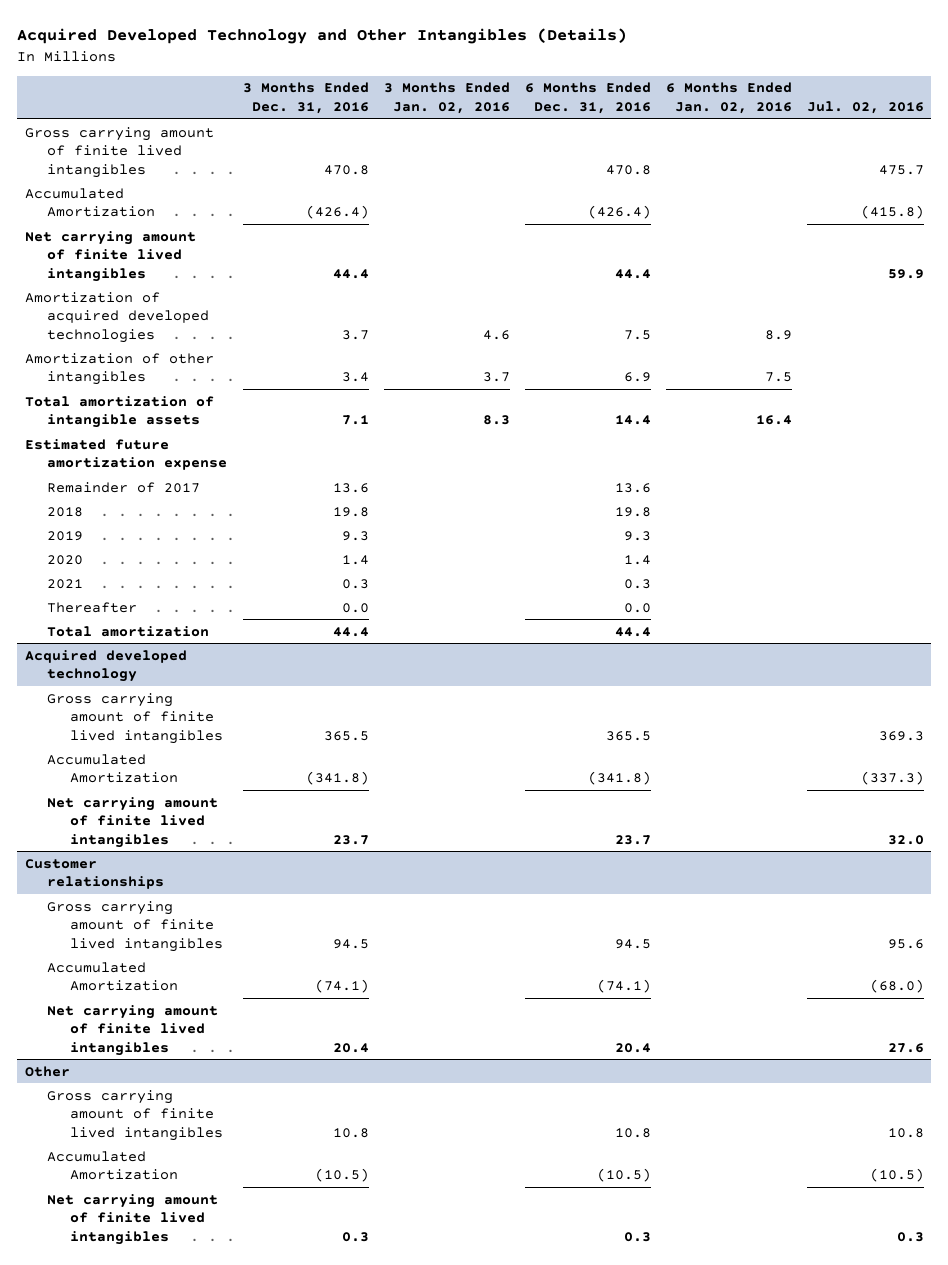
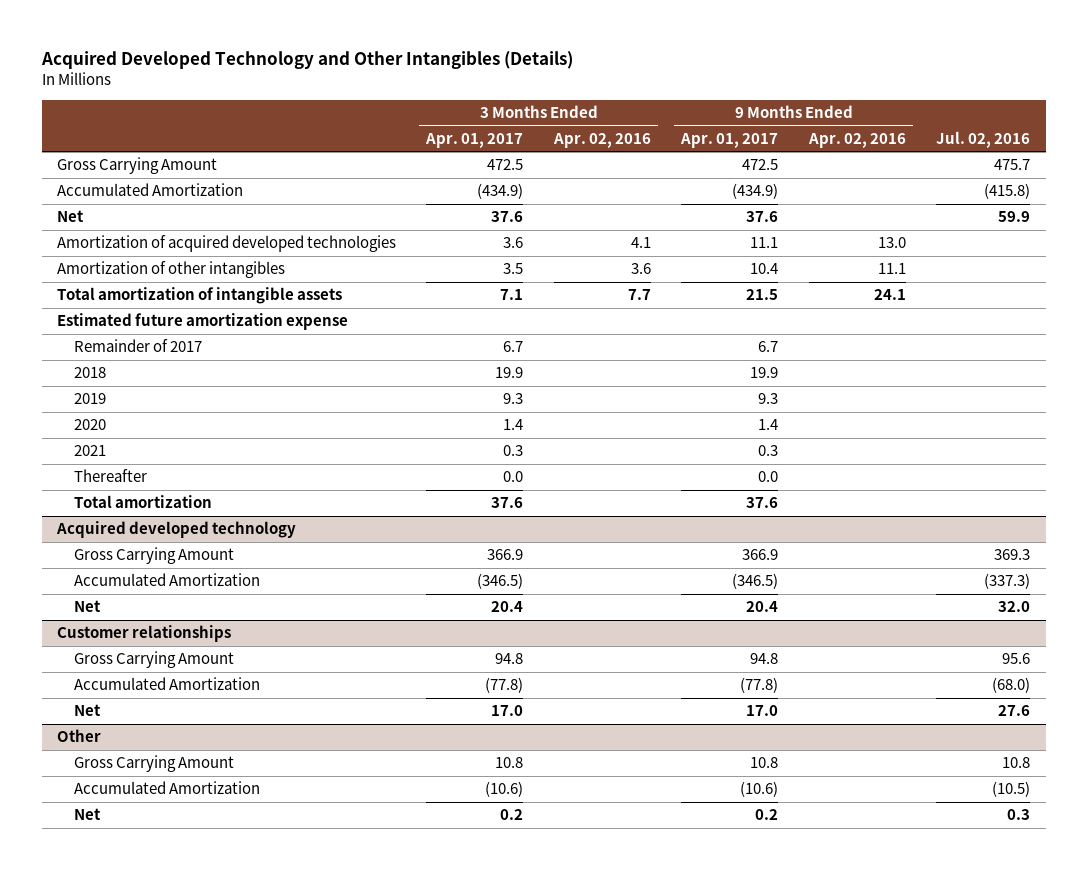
- | 3 Months Ended Dec. 31, 2016 | 3 Months Ended Jan. 02, 2016 | 6 Months Ended Dec. 31, 2016 | 6 Months Ended Jan. 02, 2016 | Jul. 02, 2016
+ | 3 Months Ended Apr. 01, 2017 | 3 Months Ended Apr. 02, 2016 | 9 Months Ended Apr. 01, 2017 | 9 Months Ended Apr. 02, 2016 | Jul. 02, 2016
- Gross carrying amount of finite lived intangibles | 470.8 | | 470.8 | | 475.7
+ Gross Carrying Amount | 472.5 | | 472.5 | | 475.7
- Net carrying amount of finite lived intangibles | 44.4 | | 44.4 | | 59.9
+ Net | 37.6 | | 37.6 | | 59.9
@ Acquired developed technology
- Gross carrying amount of finite lived intangibles | 365.5 | | 365.5 | | 369.3
+ Gross Carrying Amount | 366.9 | | 366.9 | | 369.3
- Net carrying amount of finite lived intangibles | 23.7 | | 23.7 | | 32.0
+ Net | 20.4 | | 20.4 | | 32.0
@ Customer relationships
- Gross carrying amount of finite lived intangibles | 94.5 | | 94.5 | | 95.6
+ Gross Carrying Amount | 94.8 | | 94.8 | | 95.6
- Net carrying amount of finite lived intangibles | 20.4 | | 20.4 | | 27.6
+ Net | 17.0 | | 17.0 | | 27.6
@ Other
- Gross carrying amount of finite lived intangibles | 10.8 | | 10.8 | | 10.8
+ Gross Carrying Amount | 10.8 | | 10.8 | | 10.8
- Net carrying amount of finite lived intangibles | 0.3 | | 0.3 | | 0.3
+ Net | 0.2 | | 0.2 | | 0.3

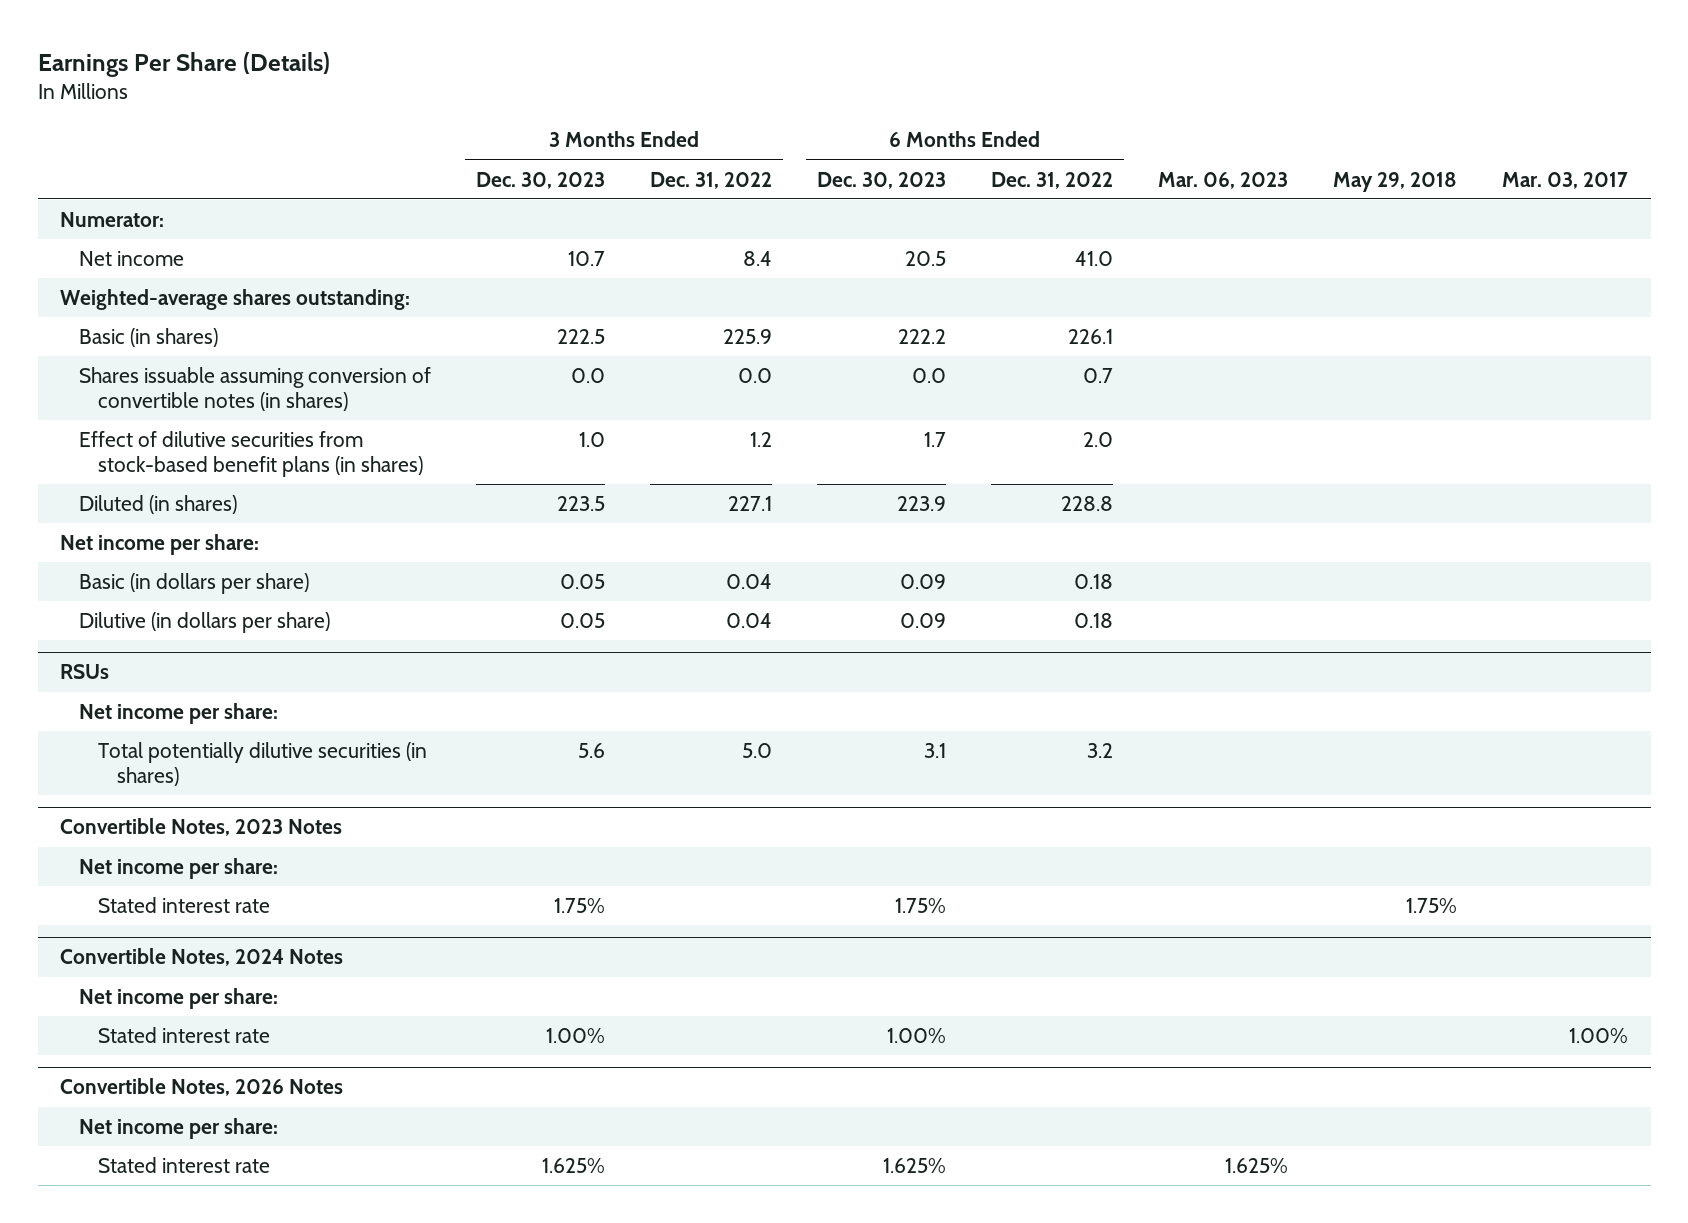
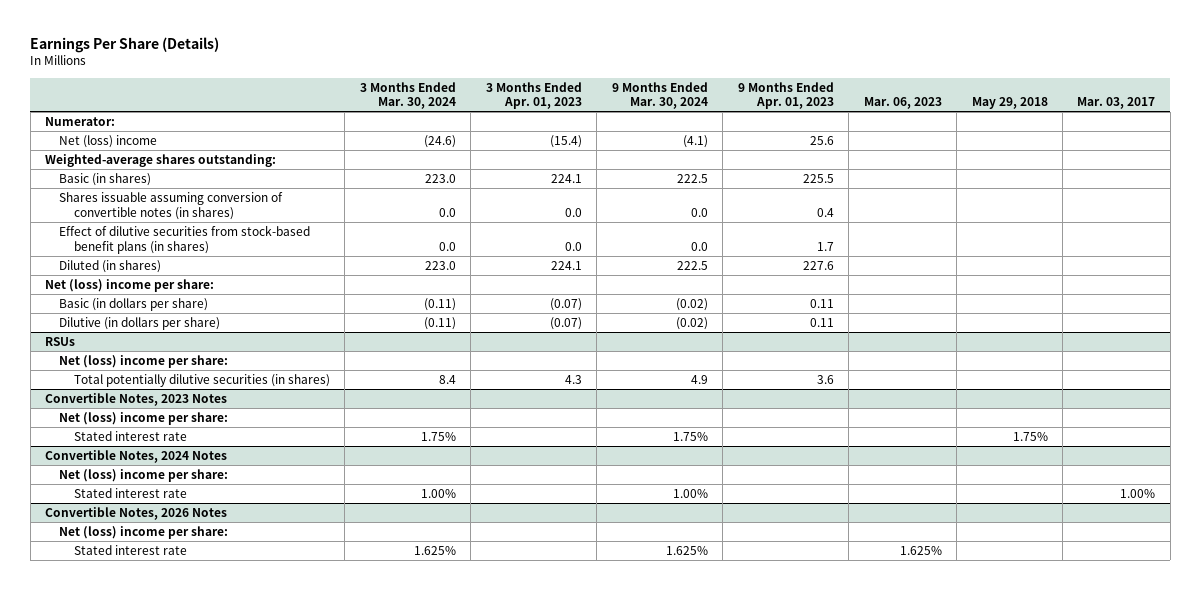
- | 3 Months Ended Dec. 30, 2023 | 3 Months Ended Dec. 31, 2022 | 6 Months Ended Dec. 30, 2023 | 6 Months Ended Dec. 31, 2022 | Mar. 06, 2023 | May 29, 2018 | Mar. 03, 2017
+ | 3 Months Ended Mar. 30, 2024 | 3 Months Ended Apr. 01, 2023 | 9 Months Ended Mar. 30, 2024 | 9 Months Ended Apr. 01, 2023 | Mar. 06, 2023 | May 29, 2018 | Mar. 03, 2017
- Net income | 10.7 | 8.4 | 20.5 | 41.0 | | |
+ Net (loss) income | (24.6) | (15.4) | (4.1) | 25.6 | | |
- Net income per share:
+ Net (loss) income per share:
@ RSUs
- Net income per share:
+ Net (loss) income per share:
@ Convertible Notes, 2023 Notes
- Net income per share:
+ Net (loss) income per share:
@ Convertible Notes, 2024 Notes
- Net income per share:
+ Net (loss) income per share:
@ Convertible Notes, 2026 Notes
- Net income per share:
+ Net (loss) income per share:

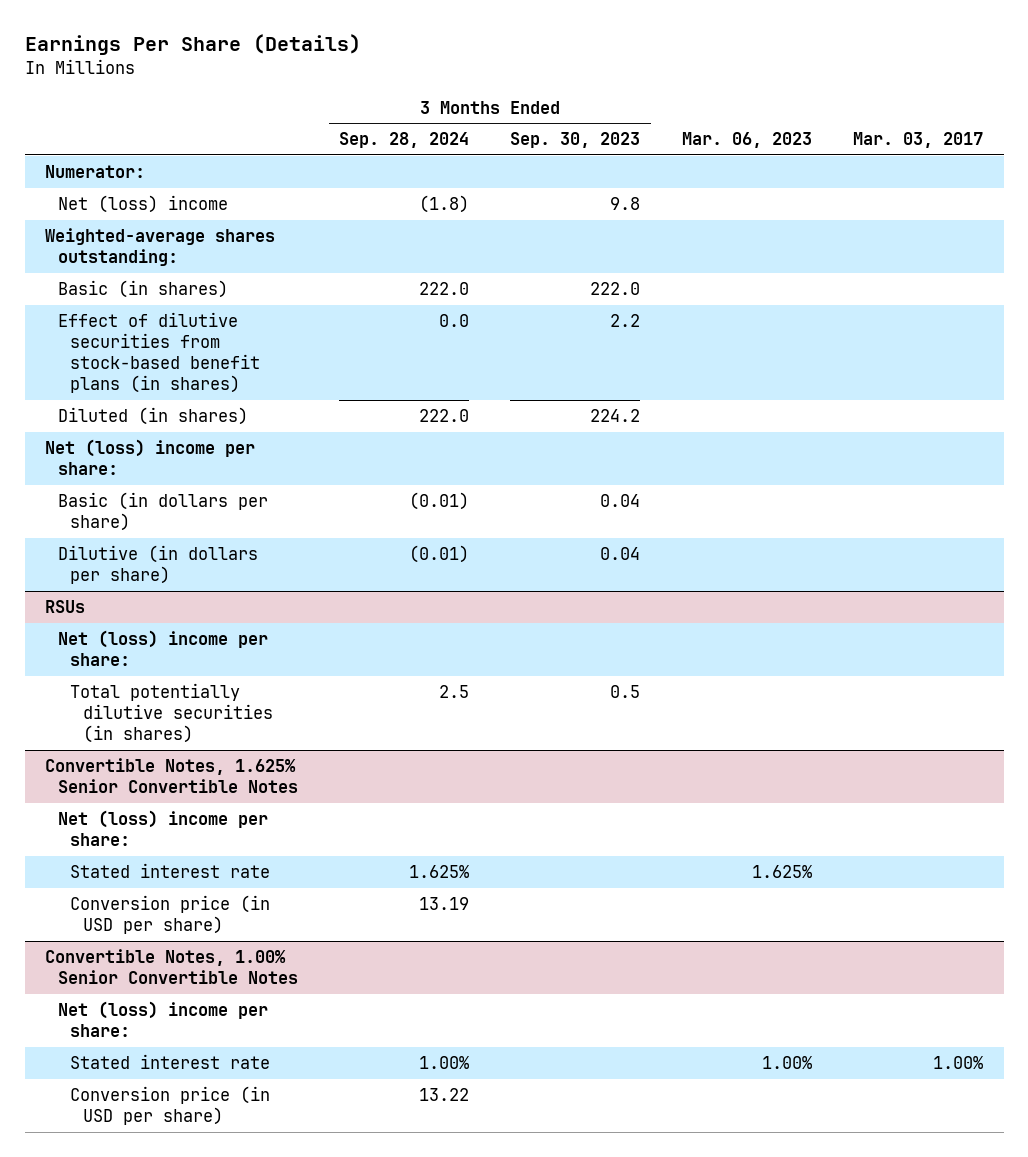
- | 3 Months Ended Mar. 30, 2024 | 3 Months Ended Apr. 01, 2023 | 9 Months Ended Mar. 30, 2024 | 9 Months Ended Apr. 01, 2023 | Mar. 06, 2023 | May 29, 2018 | Mar. 03, 2017
+ | 3 Months Ended Sep. 28, 2024 | 3 Months Ended Sep. 30, 2023 | Mar. 06, 2023 | Mar. 03, 2017
- Shares issuable assuming conversion of convertible notes (in shares) | 0.0 | 0.0 | 0.0 | 0.4 | | |
- Convertible Notes, 2023 Notes
- Net (loss) income per share:
- Stated interest rate | 1.75% | | 1.75% | | | 1.75% |
- Convertible Notes, 2024 Notes
- Net (loss) income per share:
- Stated interest rate | 1.00% | | 1.00% | | | | 1.00%
- Convertible Notes, 2026 Notes
+ Convertible Notes, 1.625% Senior Convertible Notes
+ Conversion price (in USD per share) | 13.19 | | |
+ Convertible Notes, 1.00% Senior Convertible Notes
+ Net (loss) income per share:
+ Stated interest rate | 1.00% | | 1.00% | 1.00%
+ Conversion price (in USD per share) | 13.22 | | |

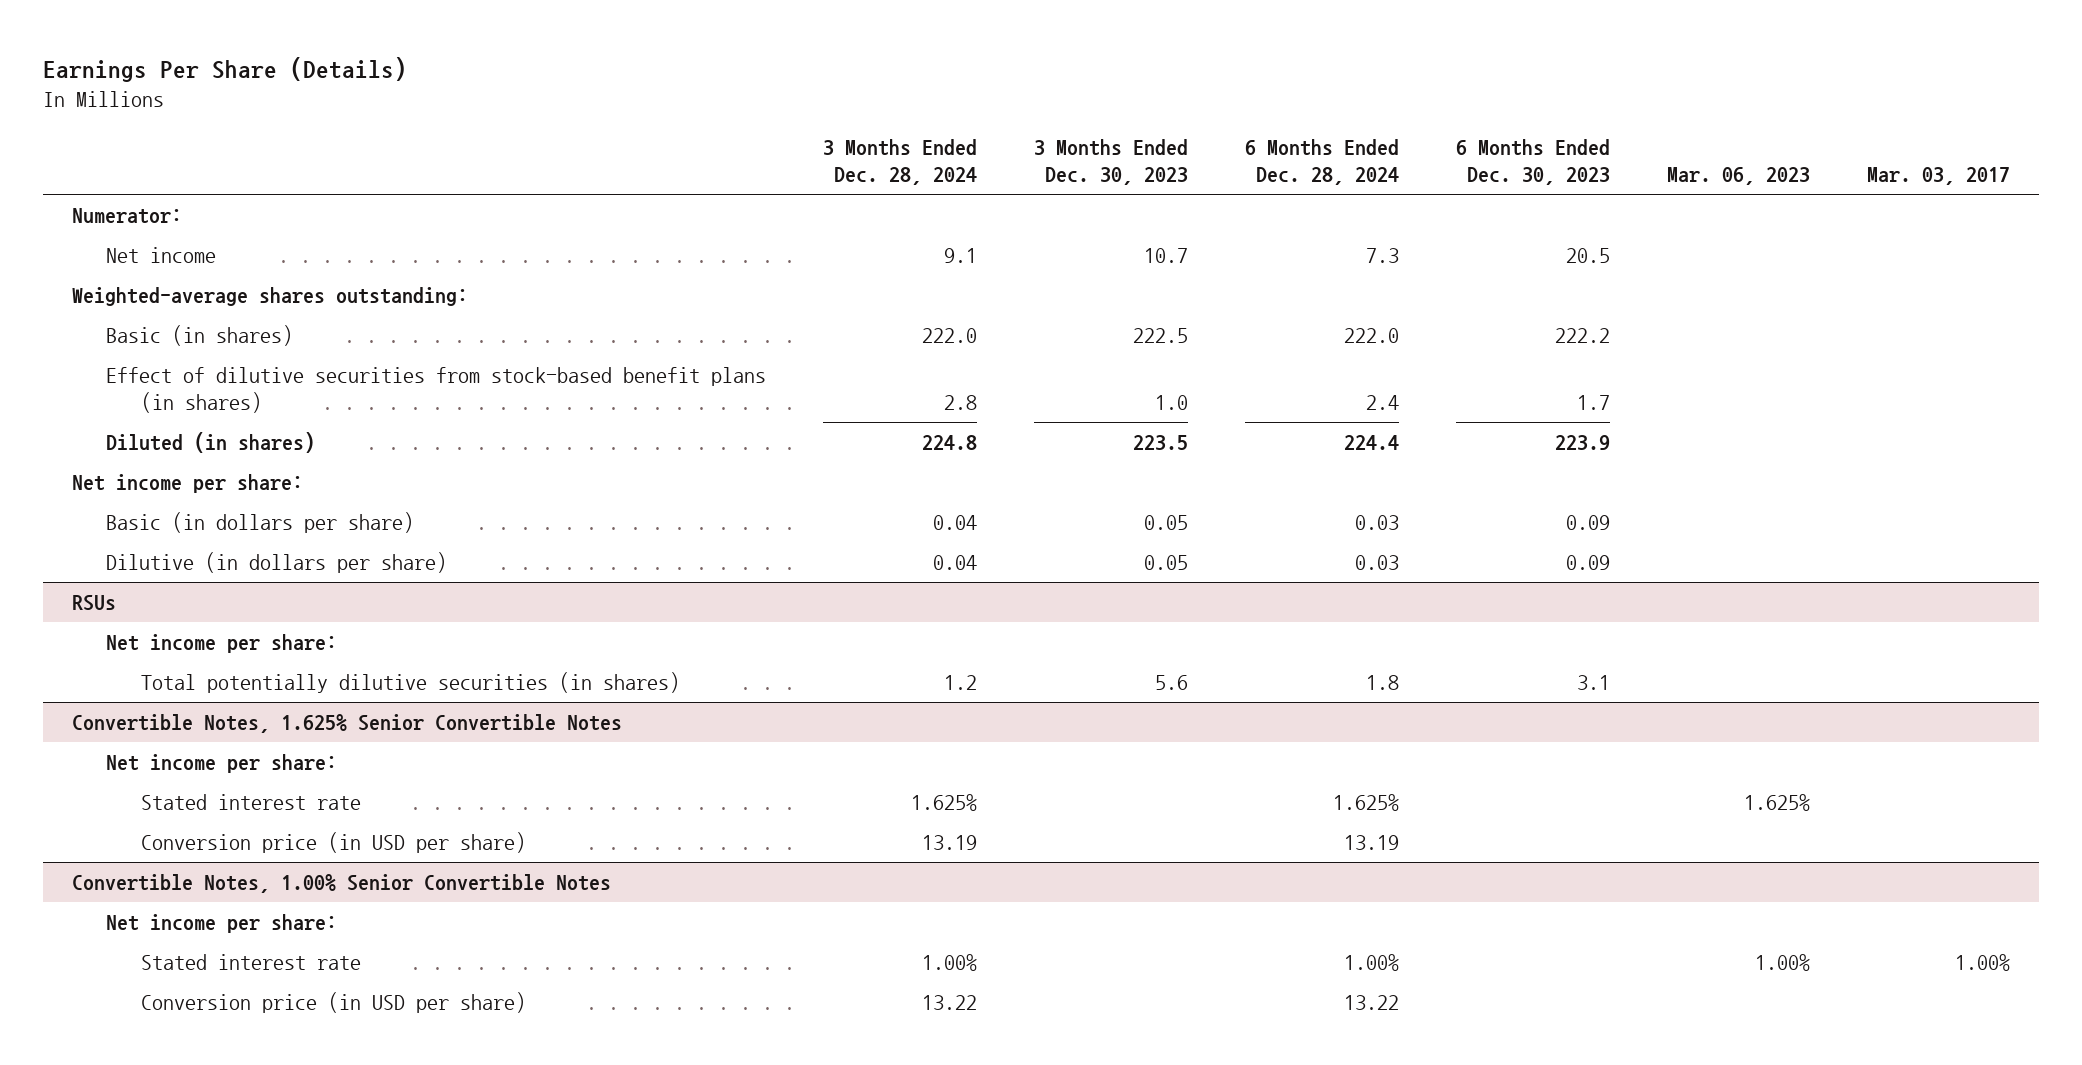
- | 3 Months Ended Sep. 28, 2024 | 3 Months Ended Sep. 30, 2023 | Mar. 06, 2023 | Mar. 03, 2017
+ | 3 Months Ended Dec. 28, 2024 | 3 Months Ended Dec. 30, 2023 | 6 Months Ended Dec. 28, 2024 | 6 Months Ended Dec. 30, 2023 | Mar. 06, 2023 | Mar. 03, 2017
- Net (loss) income | (1.8) | 9.8 | |
+ Net income | 9.1 | 10.7 | 7.3 | 20.5 | |
- Net (loss) income per share:
+ Net income per share:
@ RSUs
- Net (loss) income per share:
+ Net income per share:
@ Convertible Notes, 1.625% Senior Convertible Notes
- Net (loss) income per share:
+ Net income per share:
@ Convertible Notes, 1.00% Senior Convertible Notes
- Net (loss) income per share:
+ Net income per share:

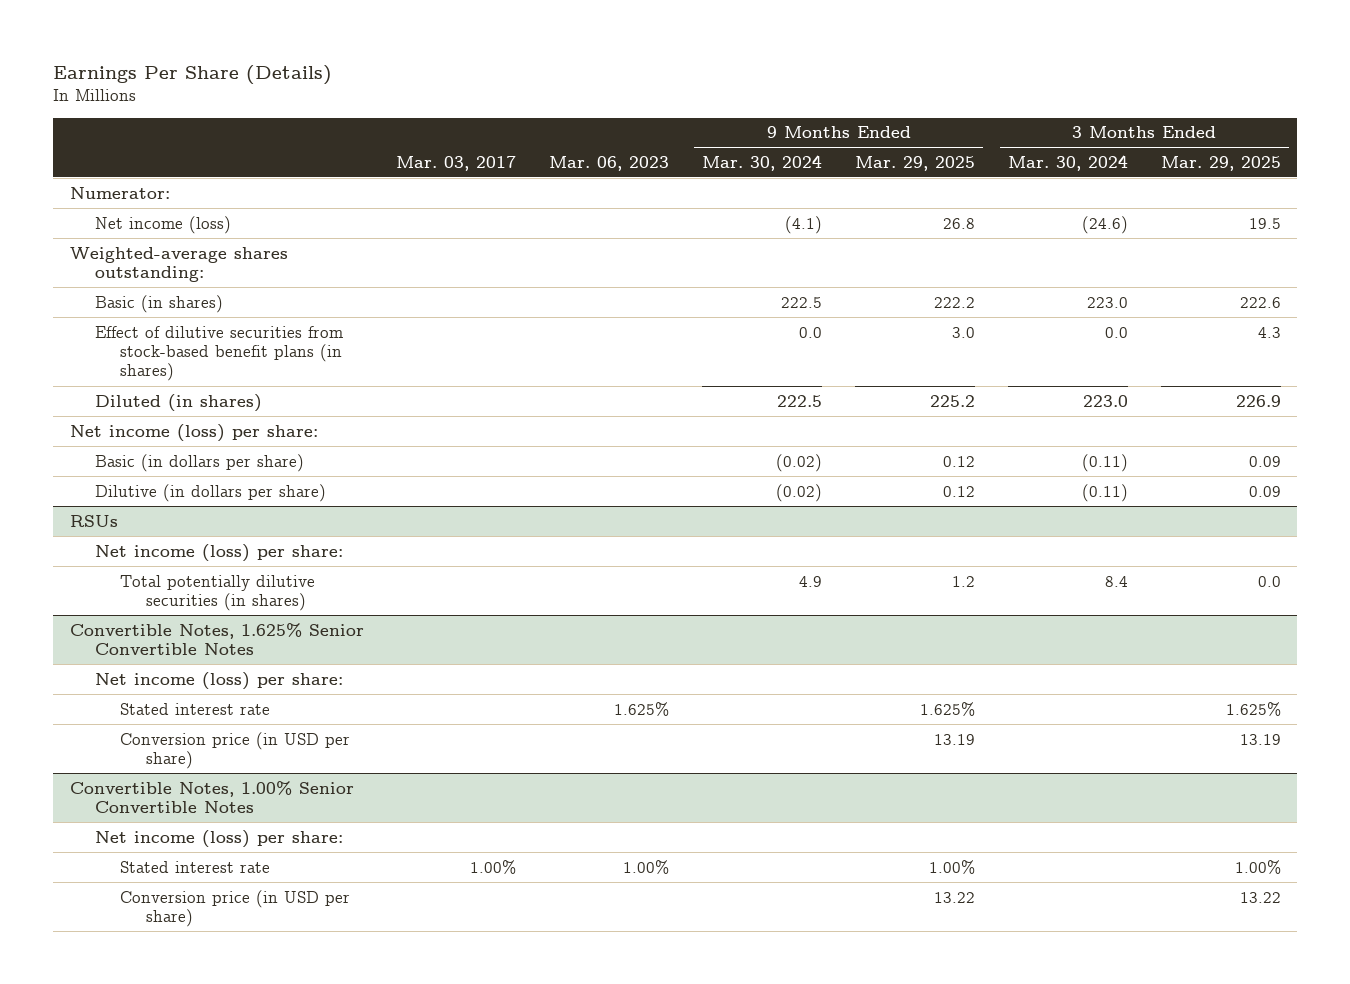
- | 3 Months Ended Dec. 28, 2024 | 3 Months Ended Dec. 30, 2023 | 6 Months Ended Dec. 28, 2024 | 6 Months Ended Dec. 30, 2023 | Mar. 06, 2023 | Mar. 03, 2017
+ | Mar. 03, 2017 | Mar. 06, 2023 | 9 Months Ended Mar. 30, 2024 | 9 Months Ended Mar. 29, 2025 | 3 Months Ended Mar. 30, 2024 | 3 Months Ended Mar. 29, 2025
- Net income | 9.1 | 10.7 | 7.3 | 20.5 | |
+ Net income (loss) | | | (4.1) | 26.8 | (24.6) | 19.5
- Net income per share:
+ Net income (loss) per share:
@ RSUs
- Net income per share:
+ Net income (loss) per share:
@ Convertible Notes, 1.625% Senior Convertible Notes
- Net income per share:
+ Net income (loss) per share:
@ Convertible Notes, 1.00% Senior Convertible Notes
- Net income per share:
+ Net income (loss) per share:

